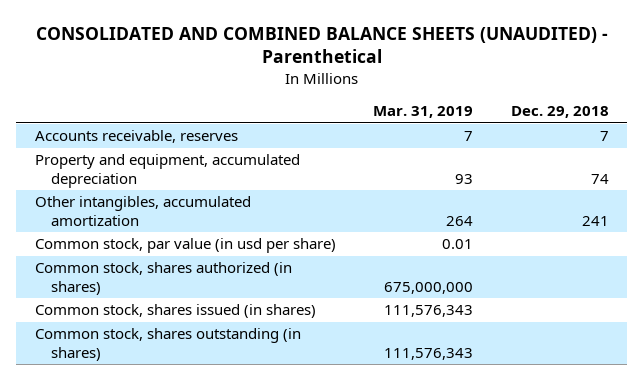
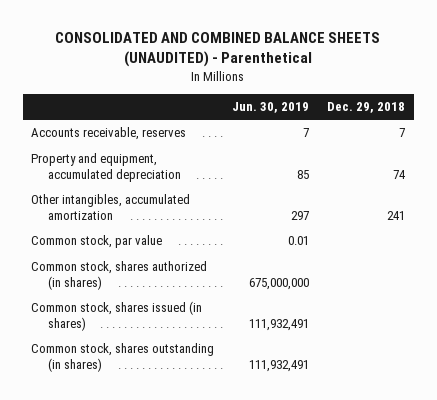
- | Mar. 31, 2019 | Dec. 29, 2018
+ | Jun. 30, 2019 | Dec. 29, 2018
- Common stock, par value (in usd per share) | 0.01 |
+ Common stock, par value | 0.01 |

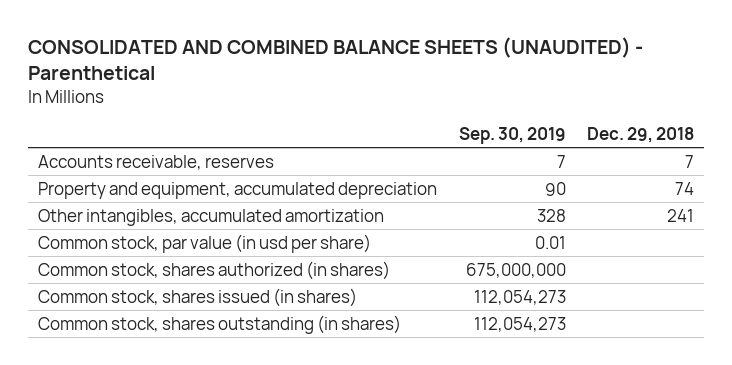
- | Jun. 30, 2019 | Dec. 29, 2018
+ | Sep. 30, 2019 | Dec. 29, 2018
- Common stock, par value | 0.01 |
+ Common stock, par value (in usd per share) | 0.01 |

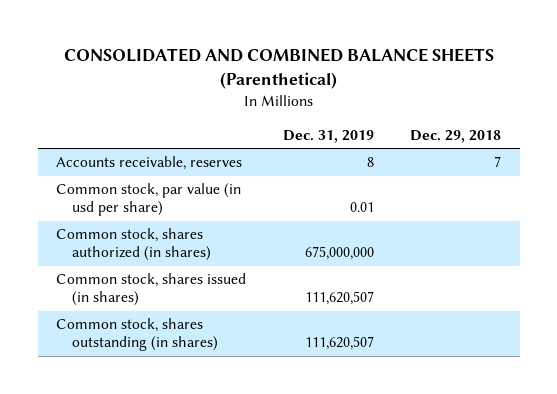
- CONSOLIDATED AND COMBINED BALANCE SHEETS (UNAUDITED) - Parenthetical
+ CONSOLIDATED AND COMBINED BALANCE SHEETS (Parenthetical)
- | Sep. 30, 2019 | Dec. 29, 2018
+ | Dec. 31, 2019 | Dec. 29, 2018
- Property and equipment, accumulated depreciation | 90 | 74
- Other intangibles, accumulated amortization | 328 | 241

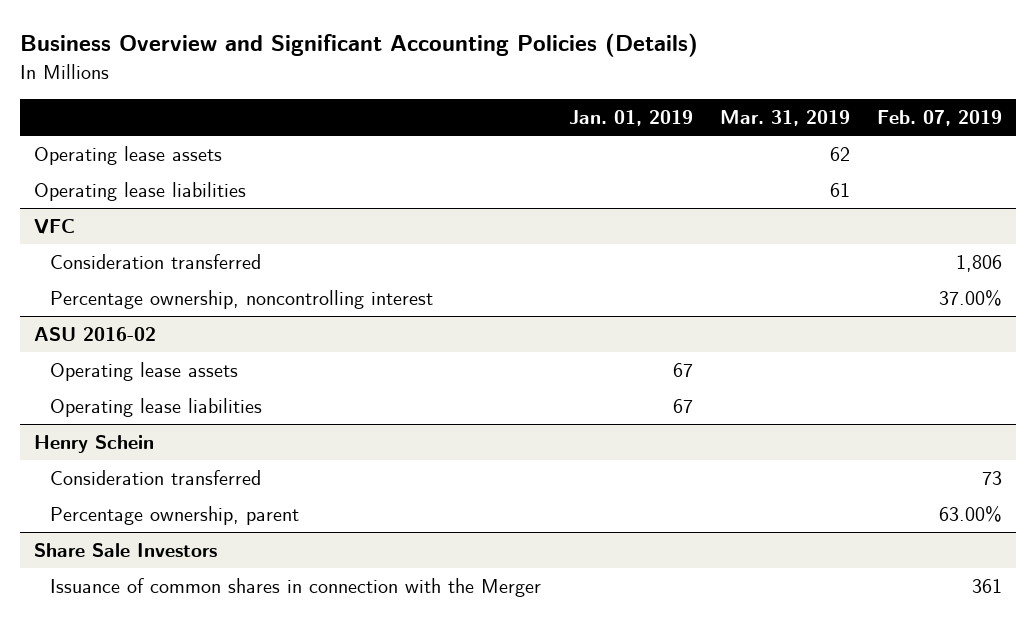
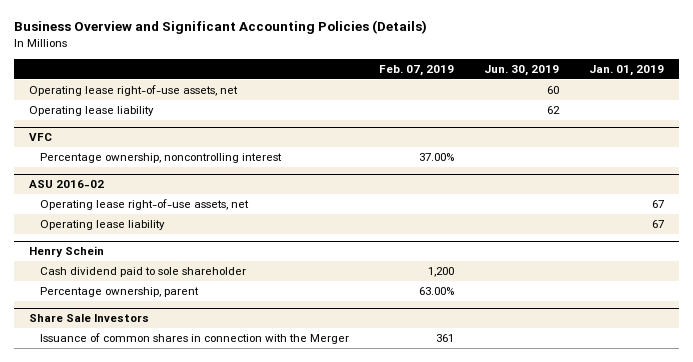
- | Jan. 01, 2019 | Mar. 31, 2019 | Feb. 07, 2019
+ | Feb. 07, 2019 | Jun. 30, 2019 | Jan. 01, 2019
- Operating lease assets | | 62 |
- Operating lease liabilities | | 61 |
+ Operating lease right-of-use assets, net | | 60 |
+ Operating lease liability | | 62 |
@ VFC
- Consideration transferred | | | 1,806
@ ASU 2016-02
- Operating lease assets | 67 | |
- Operating lease liabilities | 67 | |
+ Operating lease right-of-use assets, net | | | 67
+ Operating lease liability | | | 67
@ Henry Schein
- Consideration transferred | | | 73
+ Cash dividend paid to sole shareholder | 1,200 | |

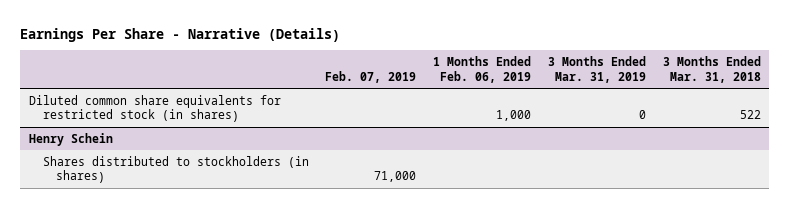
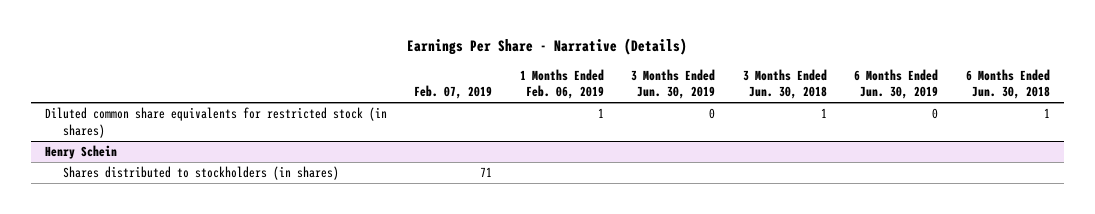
- | Feb. 07, 2019 | 1 Months Ended Feb. 06, 2019 | 3 Months Ended Mar. 31, 2019 | 3 Months Ended Mar. 31, 2018
+ | Feb. 07, 2019 | 1 Months Ended Feb. 06, 2019 | 3 Months Ended Jun. 30, 2019 | 3 Months Ended Jun. 30, 2018 | 6 Months Ended Jun. 30, 2019 | 6 Months Ended Jun. 30, 2018
- Diluted common share equivalents for restricted stock (in shares) | | 1,000 | 0 | 522
+ Diluted common share equivalents for restricted stock (in shares) | | 1 | 0 | 1 | 0 | 1
@ Henry Schein
- Shares distributed to stockholders (in shares) | 71,000 | | |
+ Shares distributed to stockholders (in shares) | 71 | | | | |

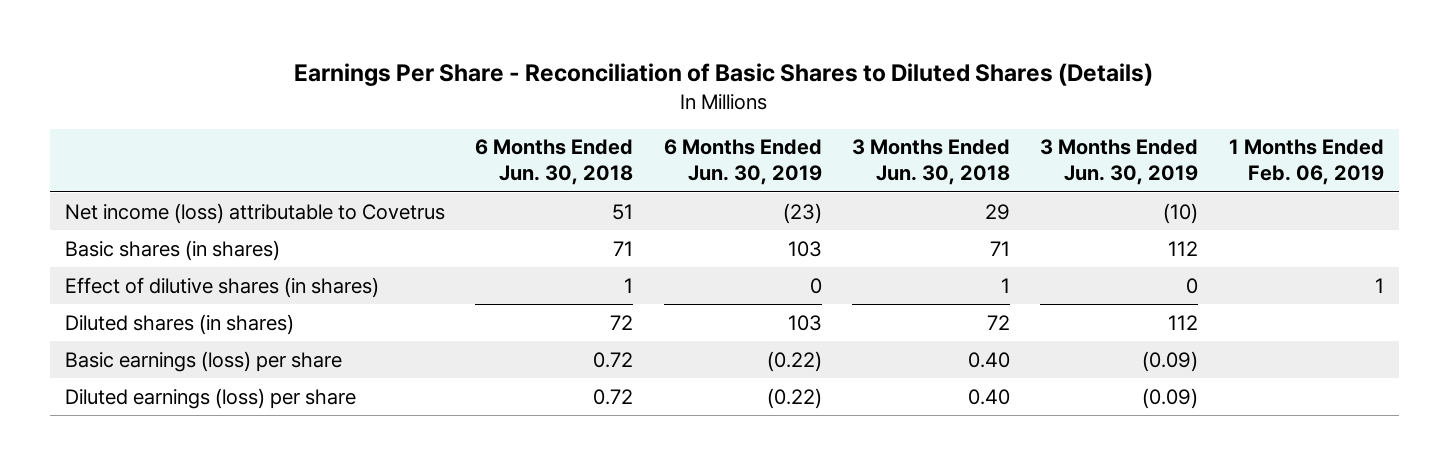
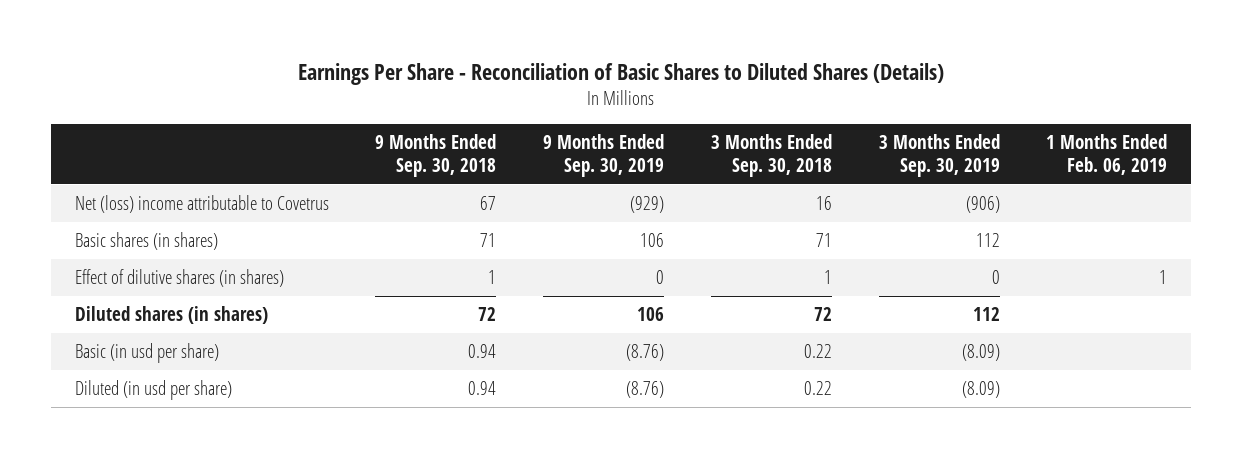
- | 6 Months Ended Jun. 30, 2018 | 6 Months Ended Jun. 30, 2019 | 3 Months Ended Jun. 30, 2018 | 3 Months Ended Jun. 30, 2019 | 1 Months Ended Feb. 06, 2019
+ | 9 Months Ended Sep. 30, 2018 | 9 Months Ended Sep. 30, 2019 | 3 Months Ended Sep. 30, 2018 | 3 Months Ended Sep. 30, 2019 | 1 Months Ended Feb. 06, 2019
- Net income (loss) attributable to Covetrus | 51 | (23) | 29 | (10) |
+ Net (loss) income attributable to Covetrus | 67 | (929) | 16 | (906) |
- Basic earnings (loss) per share | 0.72 | (0.22) | 0.40 | (0.09) |
- Diluted earnings (loss) per share | 0.72 | (0.22) | 0.40 | (0.09) |
+ Basic (in usd per share) | 0.94 | (8.76) | 0.22 | (8.09) |
+ Diluted (in usd per share) | 0.94 | (8.76) | 0.22 | (8.09) |

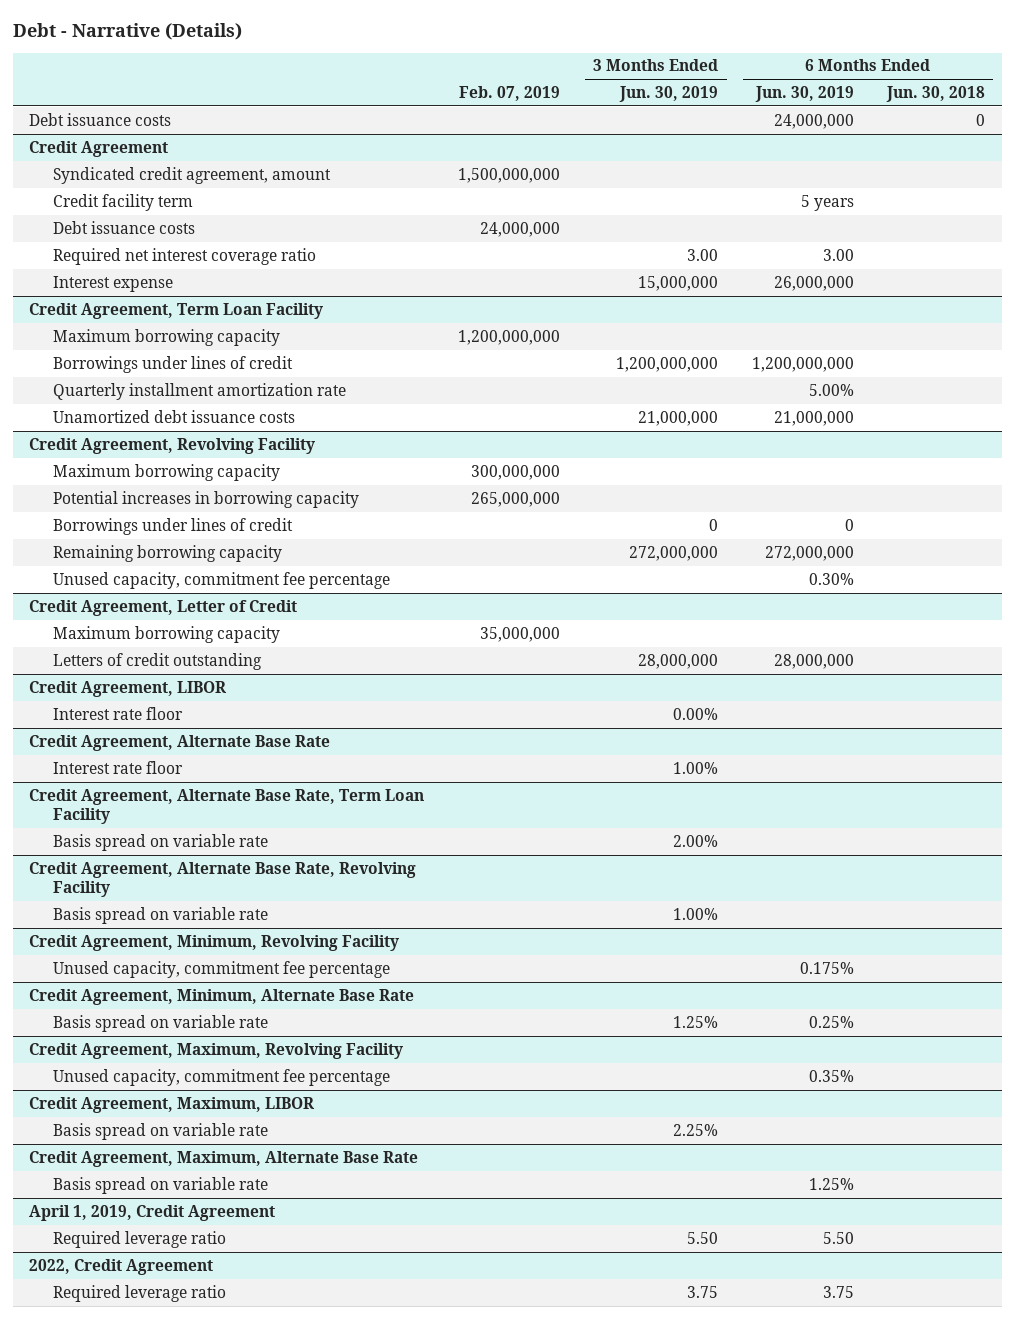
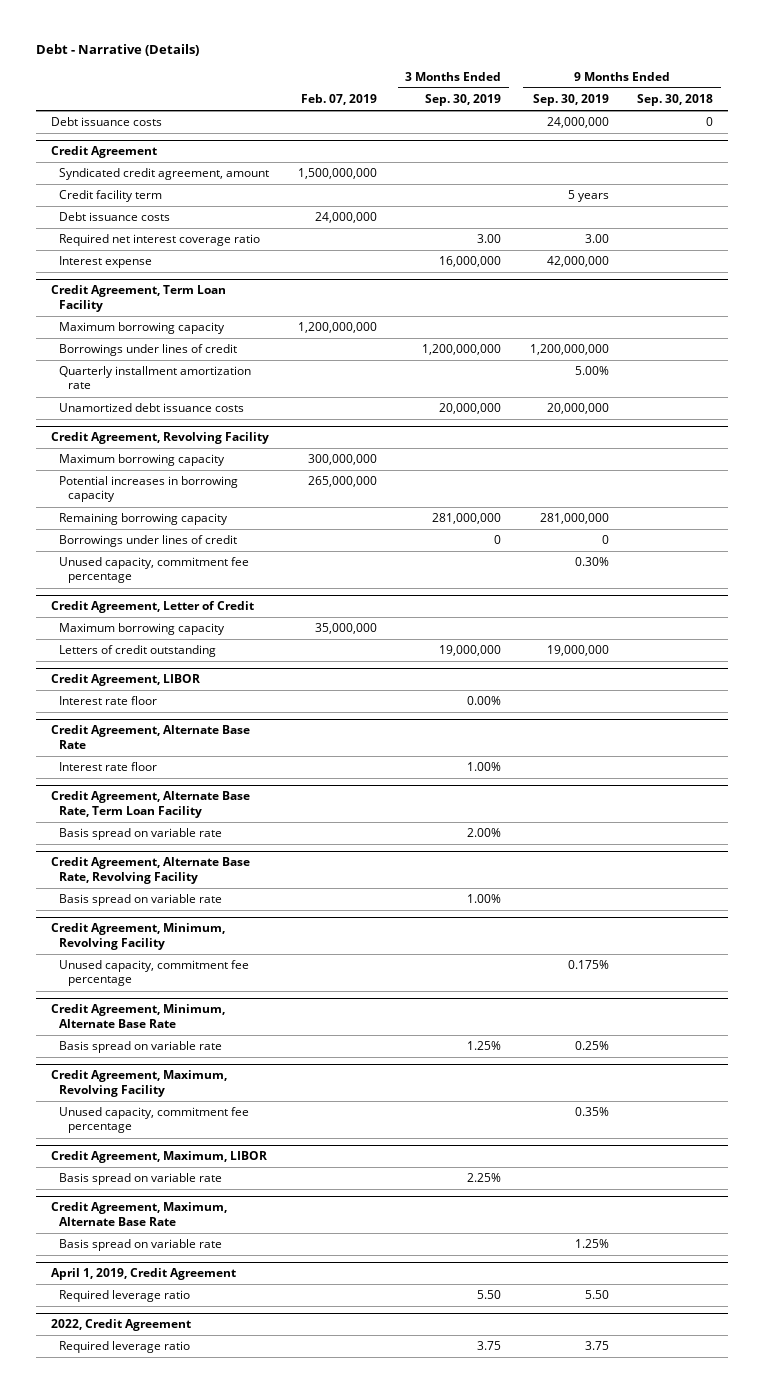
- | Feb. 07, 2019 | 3 Months Ended Jun. 30, 2019 | 6 Months Ended Jun. 30, 2019 | 6 Months Ended Jun. 30, 2018
+ | Feb. 07, 2019 | 3 Months Ended Sep. 30, 2019 | 9 Months Ended Sep. 30, 2019 | 9 Months Ended Sep. 30, 2018
@ Credit Agreement, Revolving Facility
moved down: Borrowings under lines of credit | | 0 | 0 |

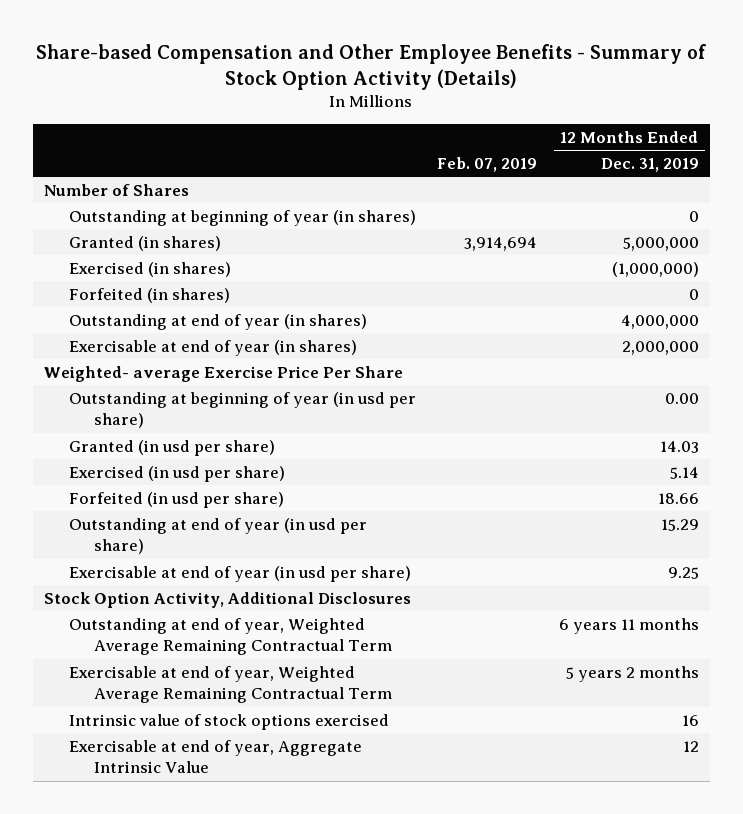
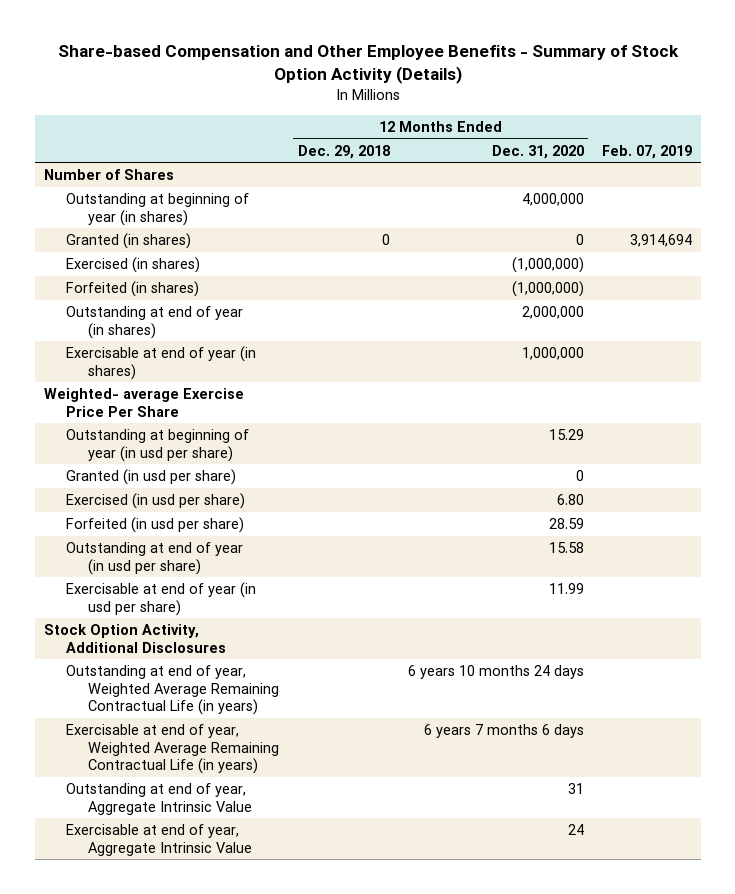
- | Feb. 07, 2019 | 12 Months Ended Dec. 31, 2019
+ | 12 Months Ended Dec. 29, 2018 | 12 Months Ended Dec. 31, 2020 | Feb. 07, 2019
- Outstanding at end of year, Weighted Average Remaining Contractual Term | | 6 years 11 months
- Exercisable at end of year, Weighted Average Remaining Contractual Term | | 5 years 2 months
- Intrinsic value of stock options exercised | | 16
+ Outstanding at end of year, Weighted Average Remaining Contractual Life (in years) | | 6 years 10 months 24 days |
+ Exercisable at end of year, Weighted Average Remaining Contractual Life (in years) | | 6 years 7 months 6 days |
+ Outstanding at end of year, Aggregate Intrinsic Value | | 31 |

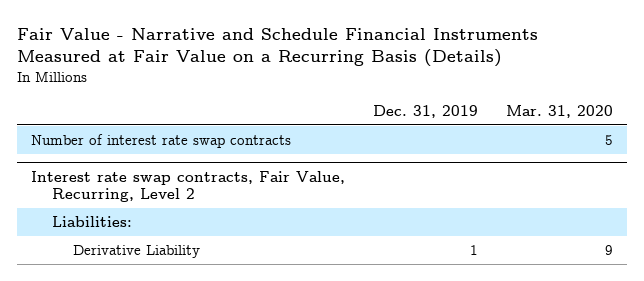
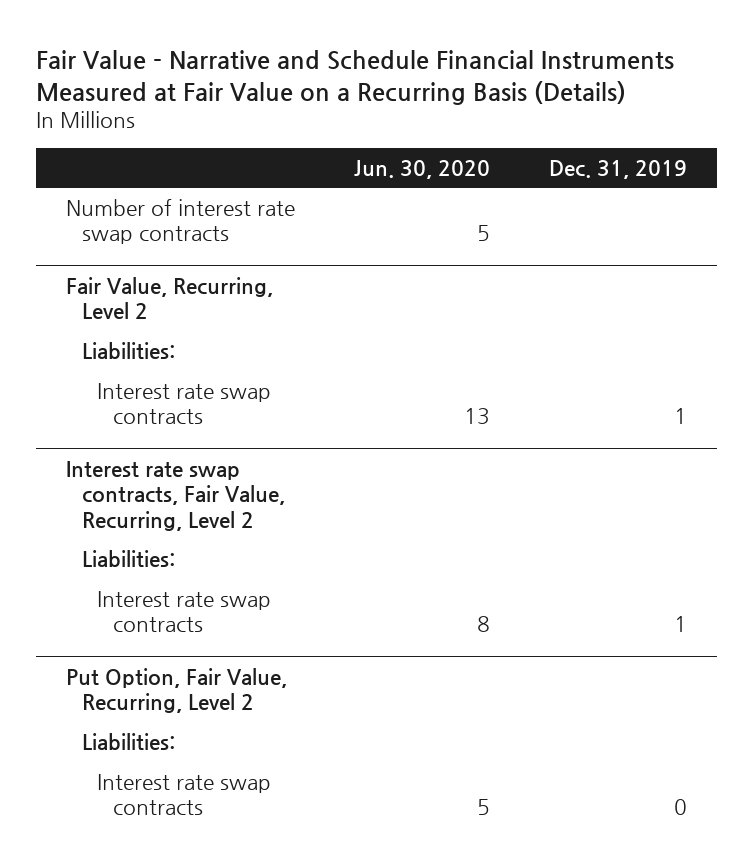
- | Dec. 31, 2019 | Mar. 31, 2020
+ | Jun. 30, 2020 | Dec. 31, 2019
+ Fair Value, Recurring, Level 2
+ Liabilities:
+ Interest rate swap contracts | 13 | 1
@ Interest rate swap contracts, Fair Value, Recurring, Level 2
- Derivative Liability | 1 | 9
+ Interest rate swap contracts | 8 | 1
+ Put Option, Fair Value, Recurring, Level 2
+ Liabilities:
+ Interest rate swap contracts | 5 | 0

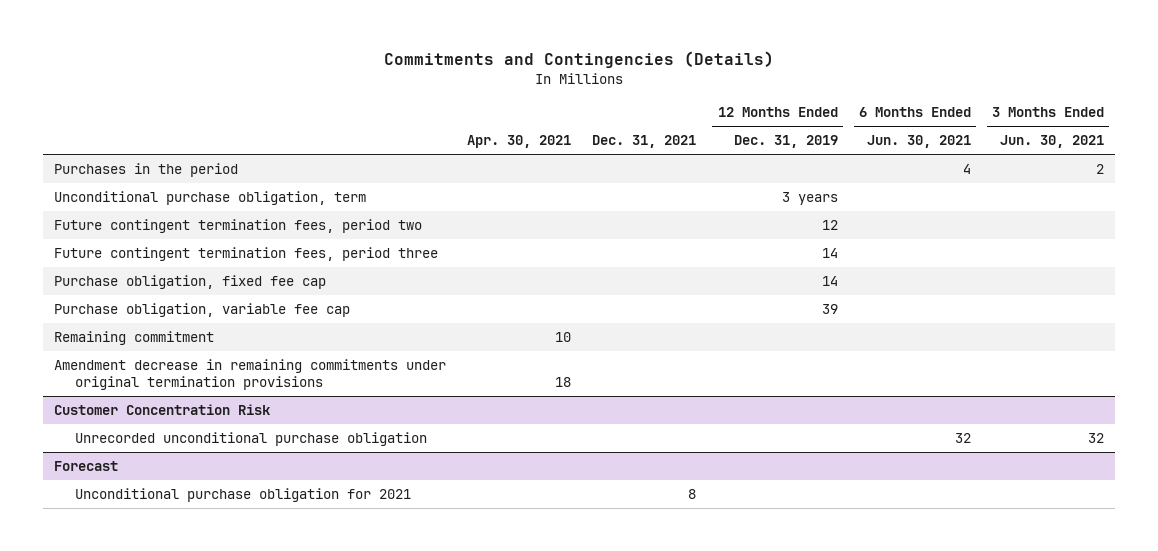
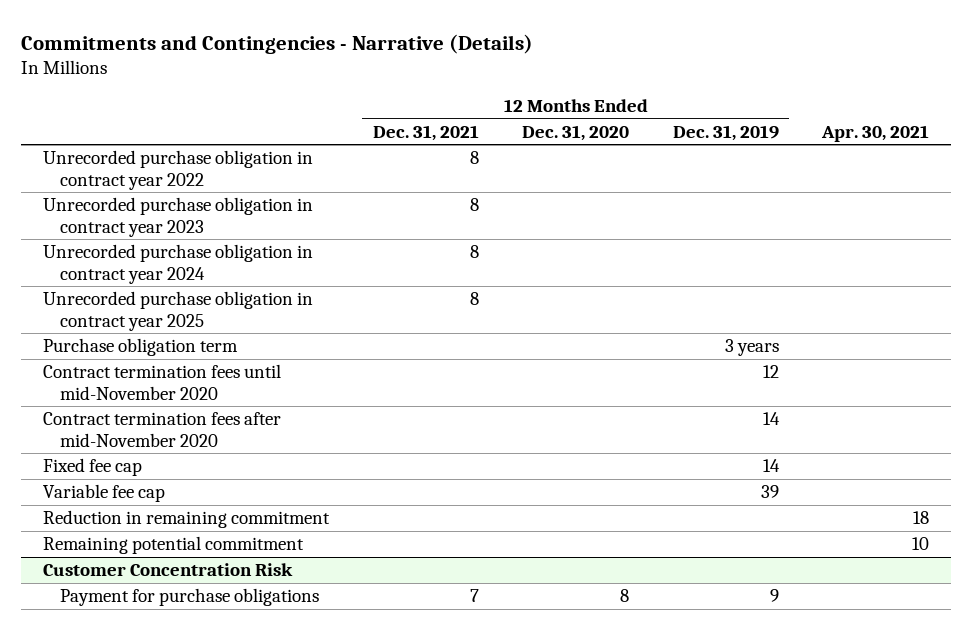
- Commitments and Contingencies (Details)
+ Commitments and Contingencies - Narrative (Details)
- | Apr. 30, 2021 | Dec. 31, 2021 | 12 Months Ended Dec. 31, 2019 | 6 Months Ended Jun. 30, 2021 | 3 Months Ended Jun. 30, 2021
+ | 12 Months Ended Dec. 31, 2021 | 12 Months Ended Dec. 31, 2020 | 12 Months Ended Dec. 31, 2019 | Apr. 30, 2021
- Purchases in the period | | | | 4 | 2
- Unconditional purchase obligation, term | | | 3 years | |
- Future contingent termination fees, period two | | | 12 | |
- Future contingent termination fees, period three | | | 14 | |
- Purchase obligation, fixed fee cap | | | 14 | |
- Purchase obligation, variable fee cap | | | 39 | |
- Remaining commitment | 10 | | | |
- Amendment decrease in remaining commitments under original termination provisions | 18 | | | |
+ Unrecorded purchase obligation in contract year 2022 | 8 | | |
+ Unrecorded purchase obligation in contract year 2023 | 8 | | |
+ Unrecorded purchase obligation in contract year 2024 | 8 | | |
+ Unrecorded purchase obligation in contract year 2025 | 8 | | |
+ Purchase obligation term | | | 3 years |
+ Contract termination fees until mid-November 2020 | | | 12 |
+ Contract termination fees after mid-November 2020 | | | 14 |
+ Fixed fee cap | | | 14 |
+ Variable fee cap | | | 39 |
+ Reduction in remaining commitment | | | | 18
+ Remaining potential commitment | | | | 10
@ Customer Concentration Risk
- Unrecorded unconditional purchase obligation | | | | 32 | 32
- Forecast
- Unconditional purchase obligation for 2021 | | 8 | | |
@ Customer Concentration Risk
+ Payment for purchase obligations | 7 | 8 | 9 |

